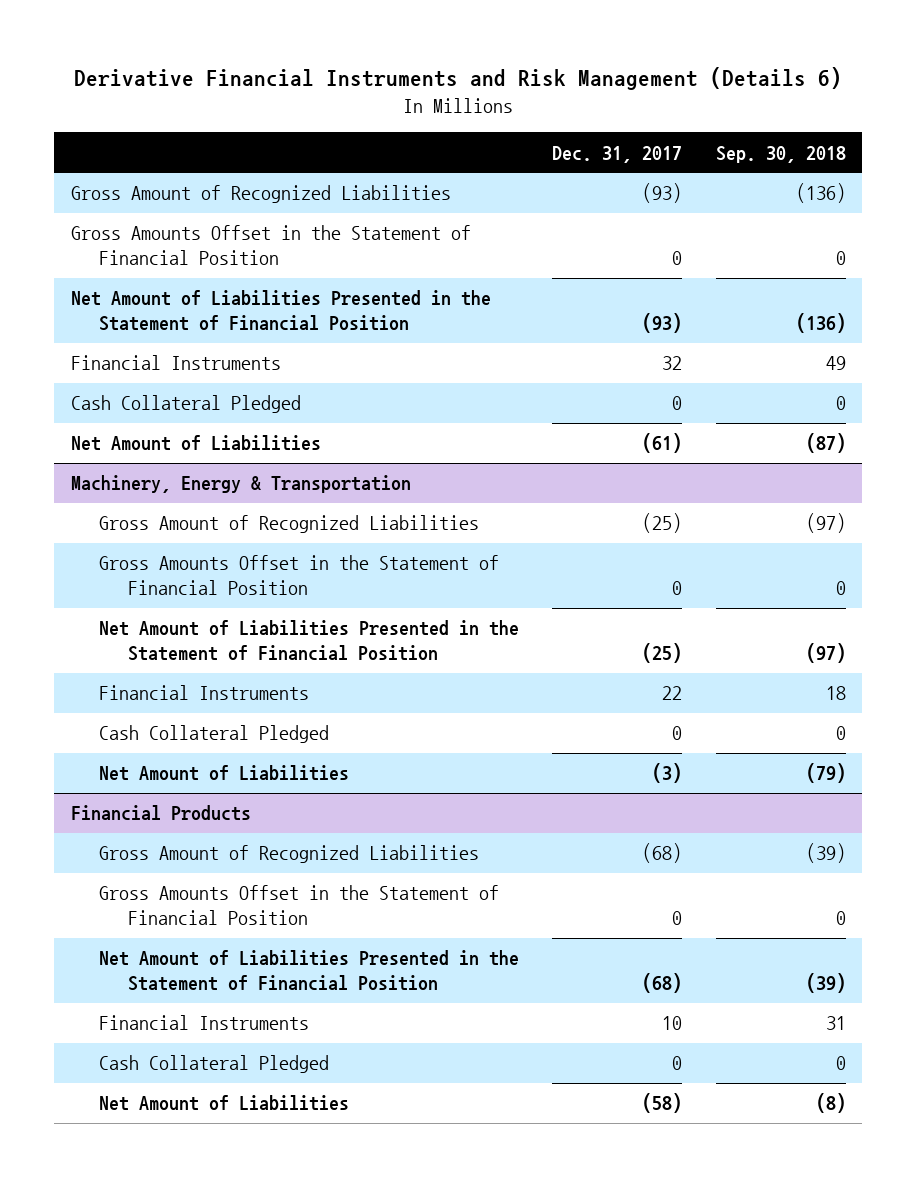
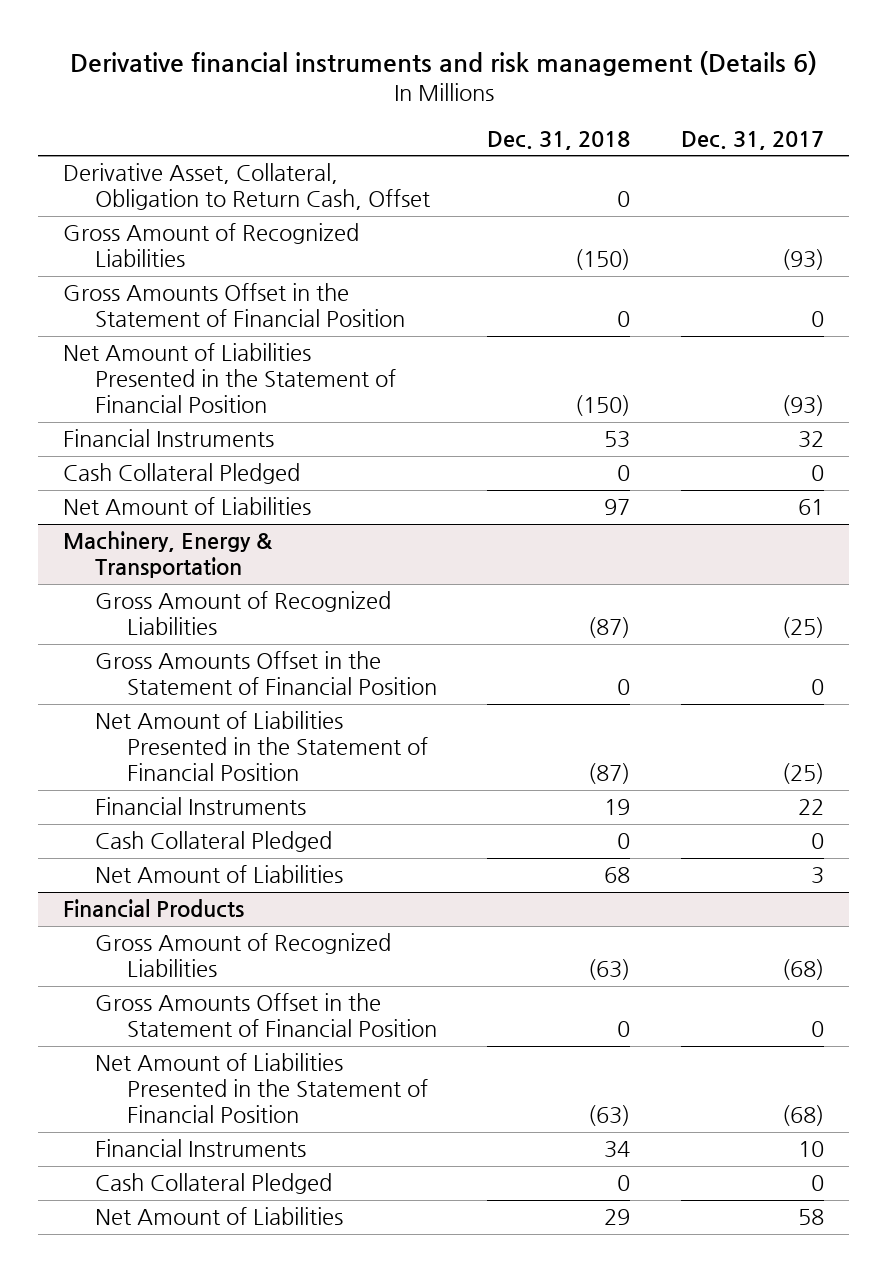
- Derivative Financial Instruments and Risk Management (Details 6)
+ Derivative financial instruments and risk management (Details 6)
- | Dec. 31, 2017 | Sep. 30, 2018
+ | Dec. 31, 2018 | Dec. 31, 2017
+ Derivative Asset, Collateral, Obligation to Return Cash, Offset | 0 |
- Net Amount of Liabilities | (61) | (87)
+ Net Amount of Liabilities | 97 | 61
@ Machinery, Energy & Transportation
- Net Amount of Liabilities | (3) | (79)
+ Net Amount of Liabilities | 68 | 3
@ Financial Products
- Net Amount of Liabilities | (58) | (8)
+ Net Amount of Liabilities | 29 | 58

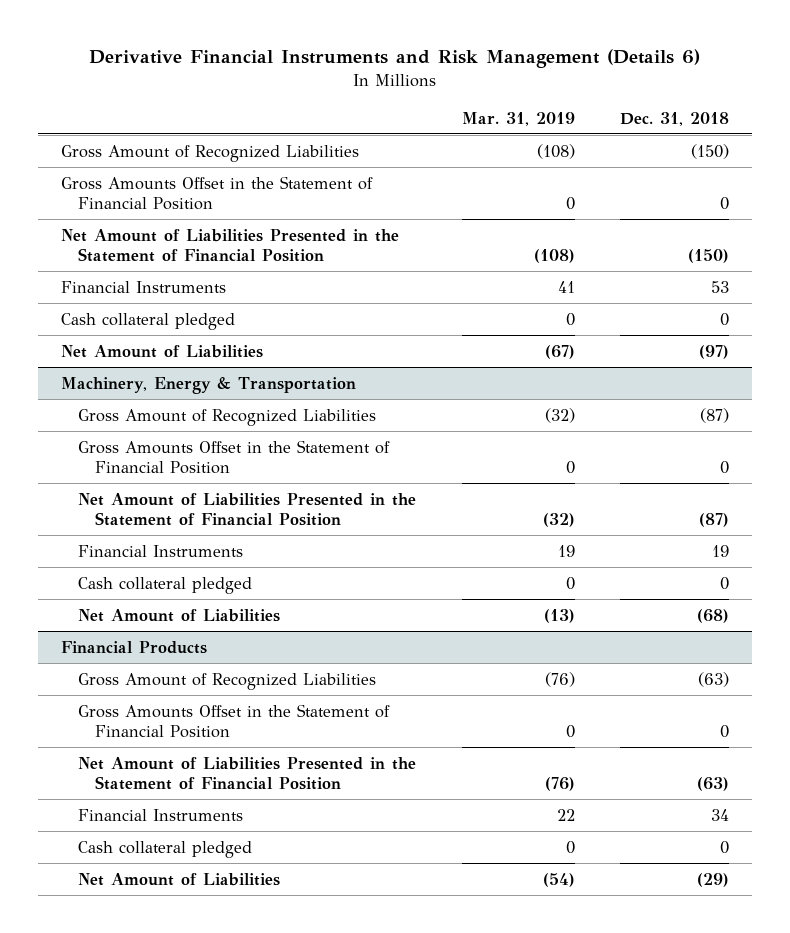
- Derivative financial instruments and risk management (Details 6)
+ Derivative Financial Instruments and Risk Management (Details 6)
- | Dec. 31, 2018 | Dec. 31, 2017
+ | Mar. 31, 2019 | Dec. 31, 2018
- Derivative Asset, Collateral, Obligation to Return Cash, Offset | 0 |
- Cash Collateral Pledged | 0 | 0
- Net Amount of Liabilities | 97 | 61
+ Cash collateral pledged | 0 | 0
+ Net Amount of Liabilities | (67) | (97)
@ Machinery, Energy & Transportation
- Cash Collateral Pledged | 0 | 0
- Net Amount of Liabilities | 68 | 3
+ Cash collateral pledged | 0 | 0
+ Net Amount of Liabilities | (13) | (68)
@ Financial Products
- Cash Collateral Pledged | 0 | 0
- Net Amount of Liabilities | 29 | 58
+ Cash collateral pledged | 0 | 0
+ Net Amount of Liabilities | (54) | (29)

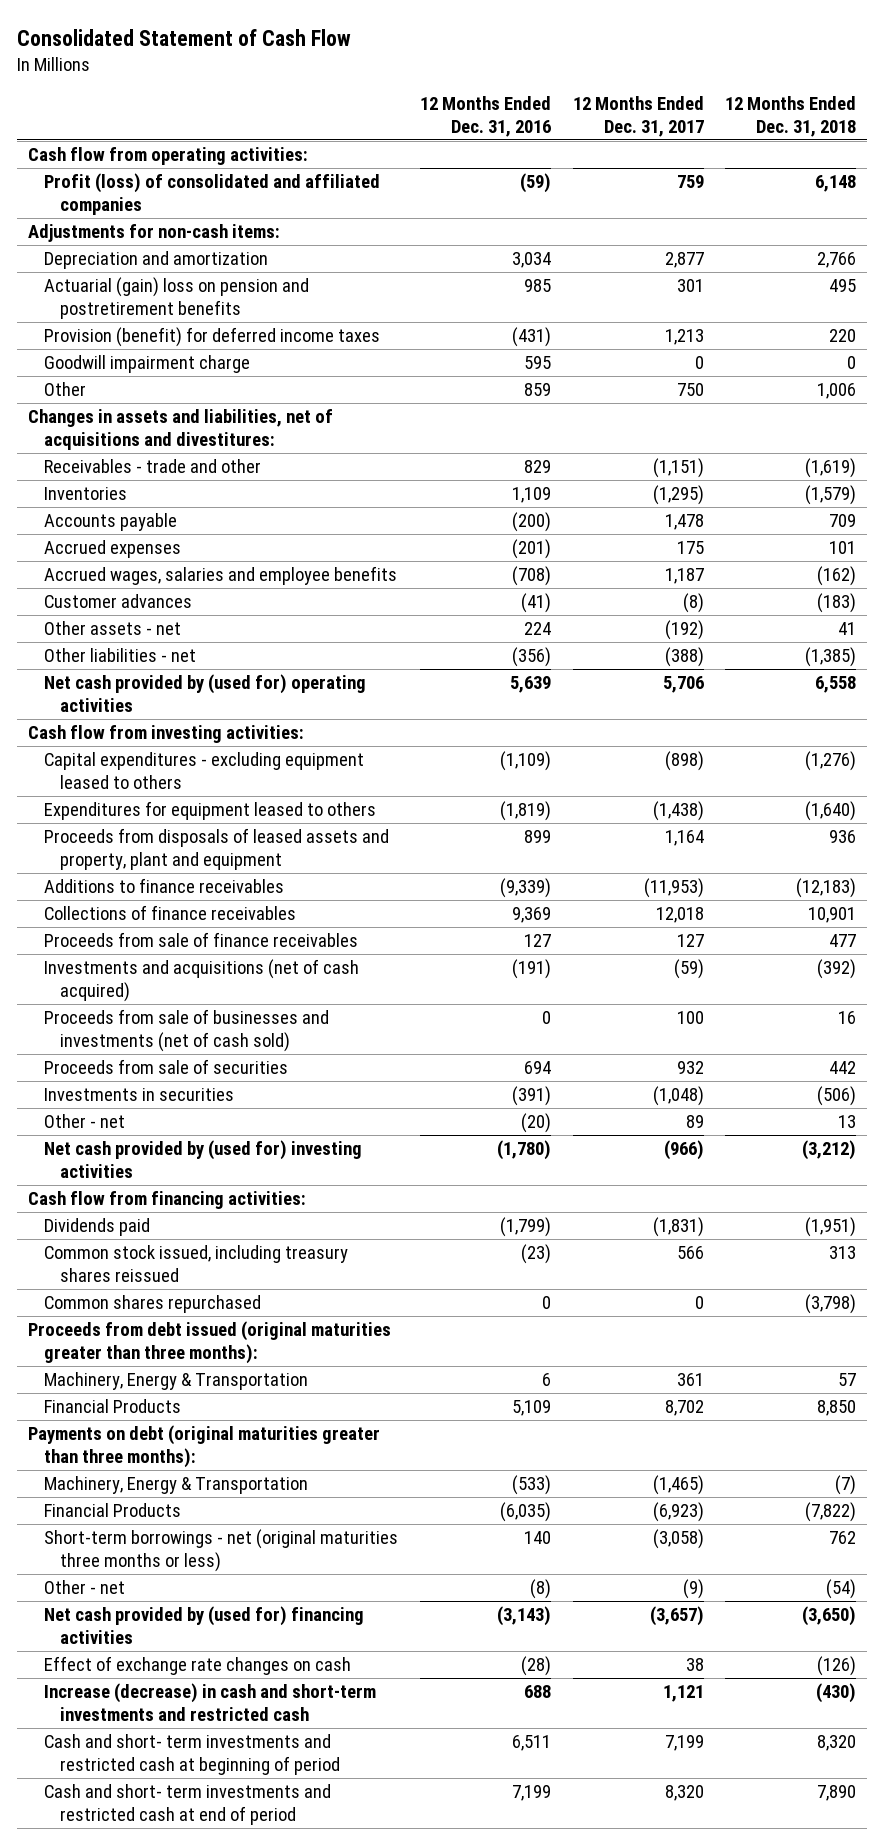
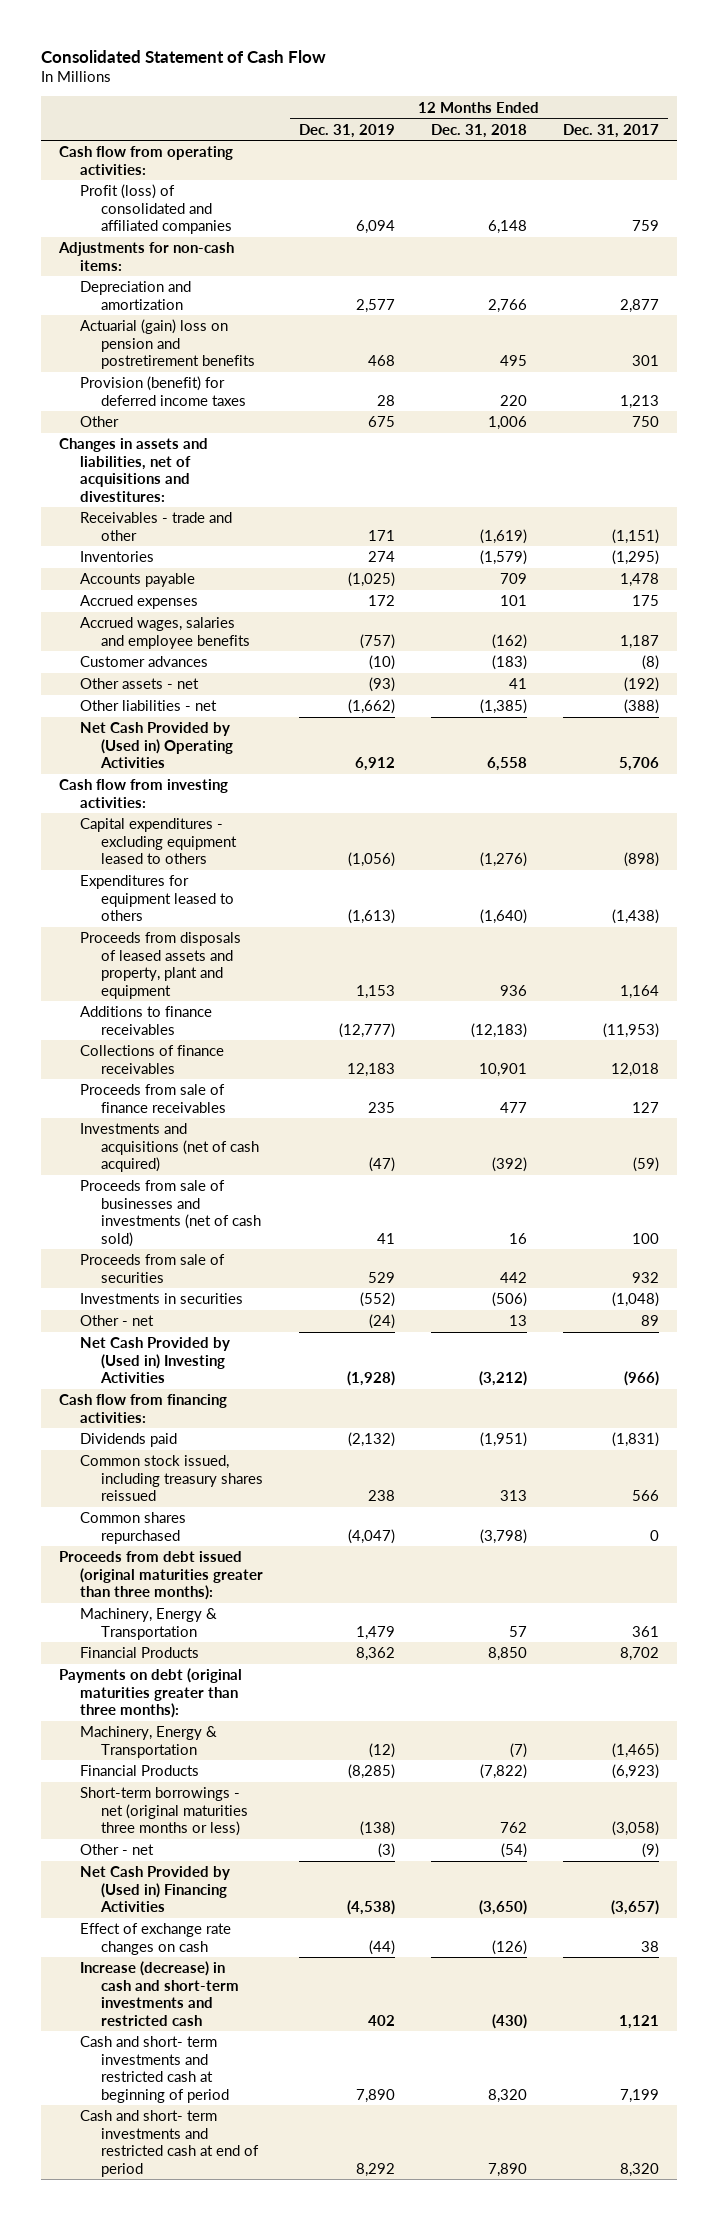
- | 12 Months Ended Dec. 31, 2016 | 12 Months Ended Dec. 31, 2017 | 12 Months Ended Dec. 31, 2018
+ | 12 Months Ended Dec. 31, 2019 | 12 Months Ended Dec. 31, 2018 | 12 Months Ended Dec. 31, 2017
- Goodwill impairment charge | 595 | 0 | 0
- Net cash provided by (used for) operating activities | 5,639 | 5,706 | 6,558
+ Net Cash Provided by (Used in) Operating Activities | 6,912 | 6,558 | 5,706
- Net cash provided by (used for) investing activities | (1,780) | (966) | (3,212)
+ Net Cash Provided by (Used in) Investing Activities | (1,928) | (3,212) | (966)
- Net cash provided by (used for) financing activities | (3,143) | (3,657) | (3,650)
+ Net Cash Provided by (Used in) Financing Activities | (4,538) | (3,650) | (3,657)

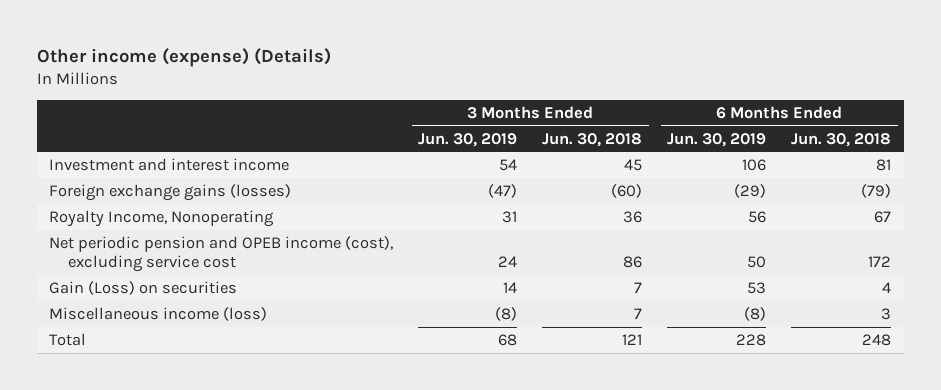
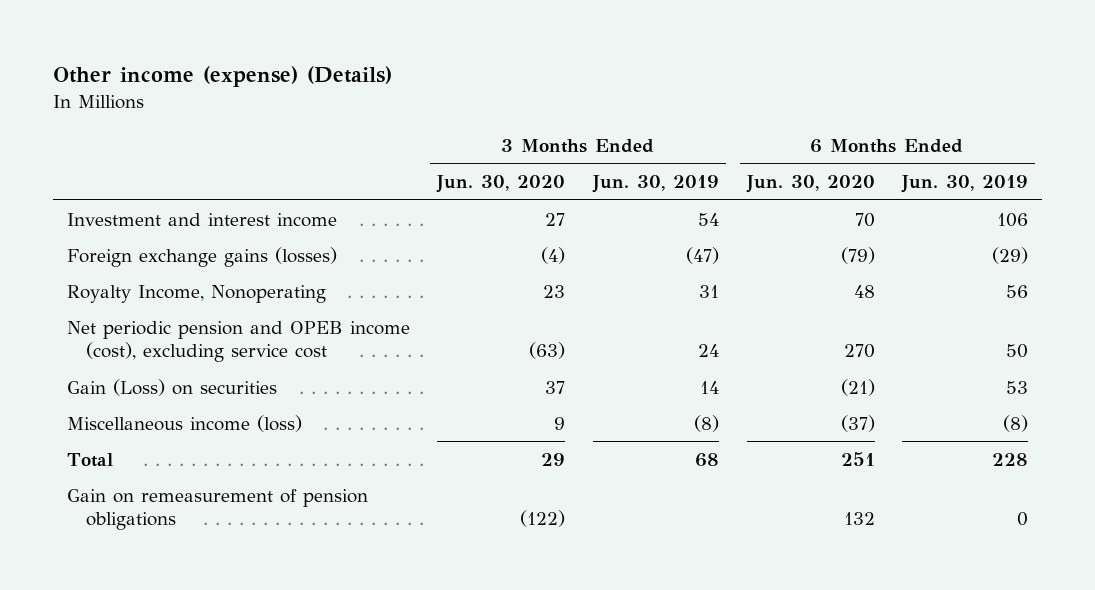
- | 3 Months Ended Jun. 30, 2019 | 3 Months Ended Jun. 30, 2018 | 6 Months Ended Jun. 30, 2019 | 6 Months Ended Jun. 30, 2018
+ | 3 Months Ended Jun. 30, 2020 | 3 Months Ended Jun. 30, 2019 | 6 Months Ended Jun. 30, 2020 | 6 Months Ended Jun. 30, 2019
+ Gain on remeasurement of pension obligations | (122) | | 132 | 0

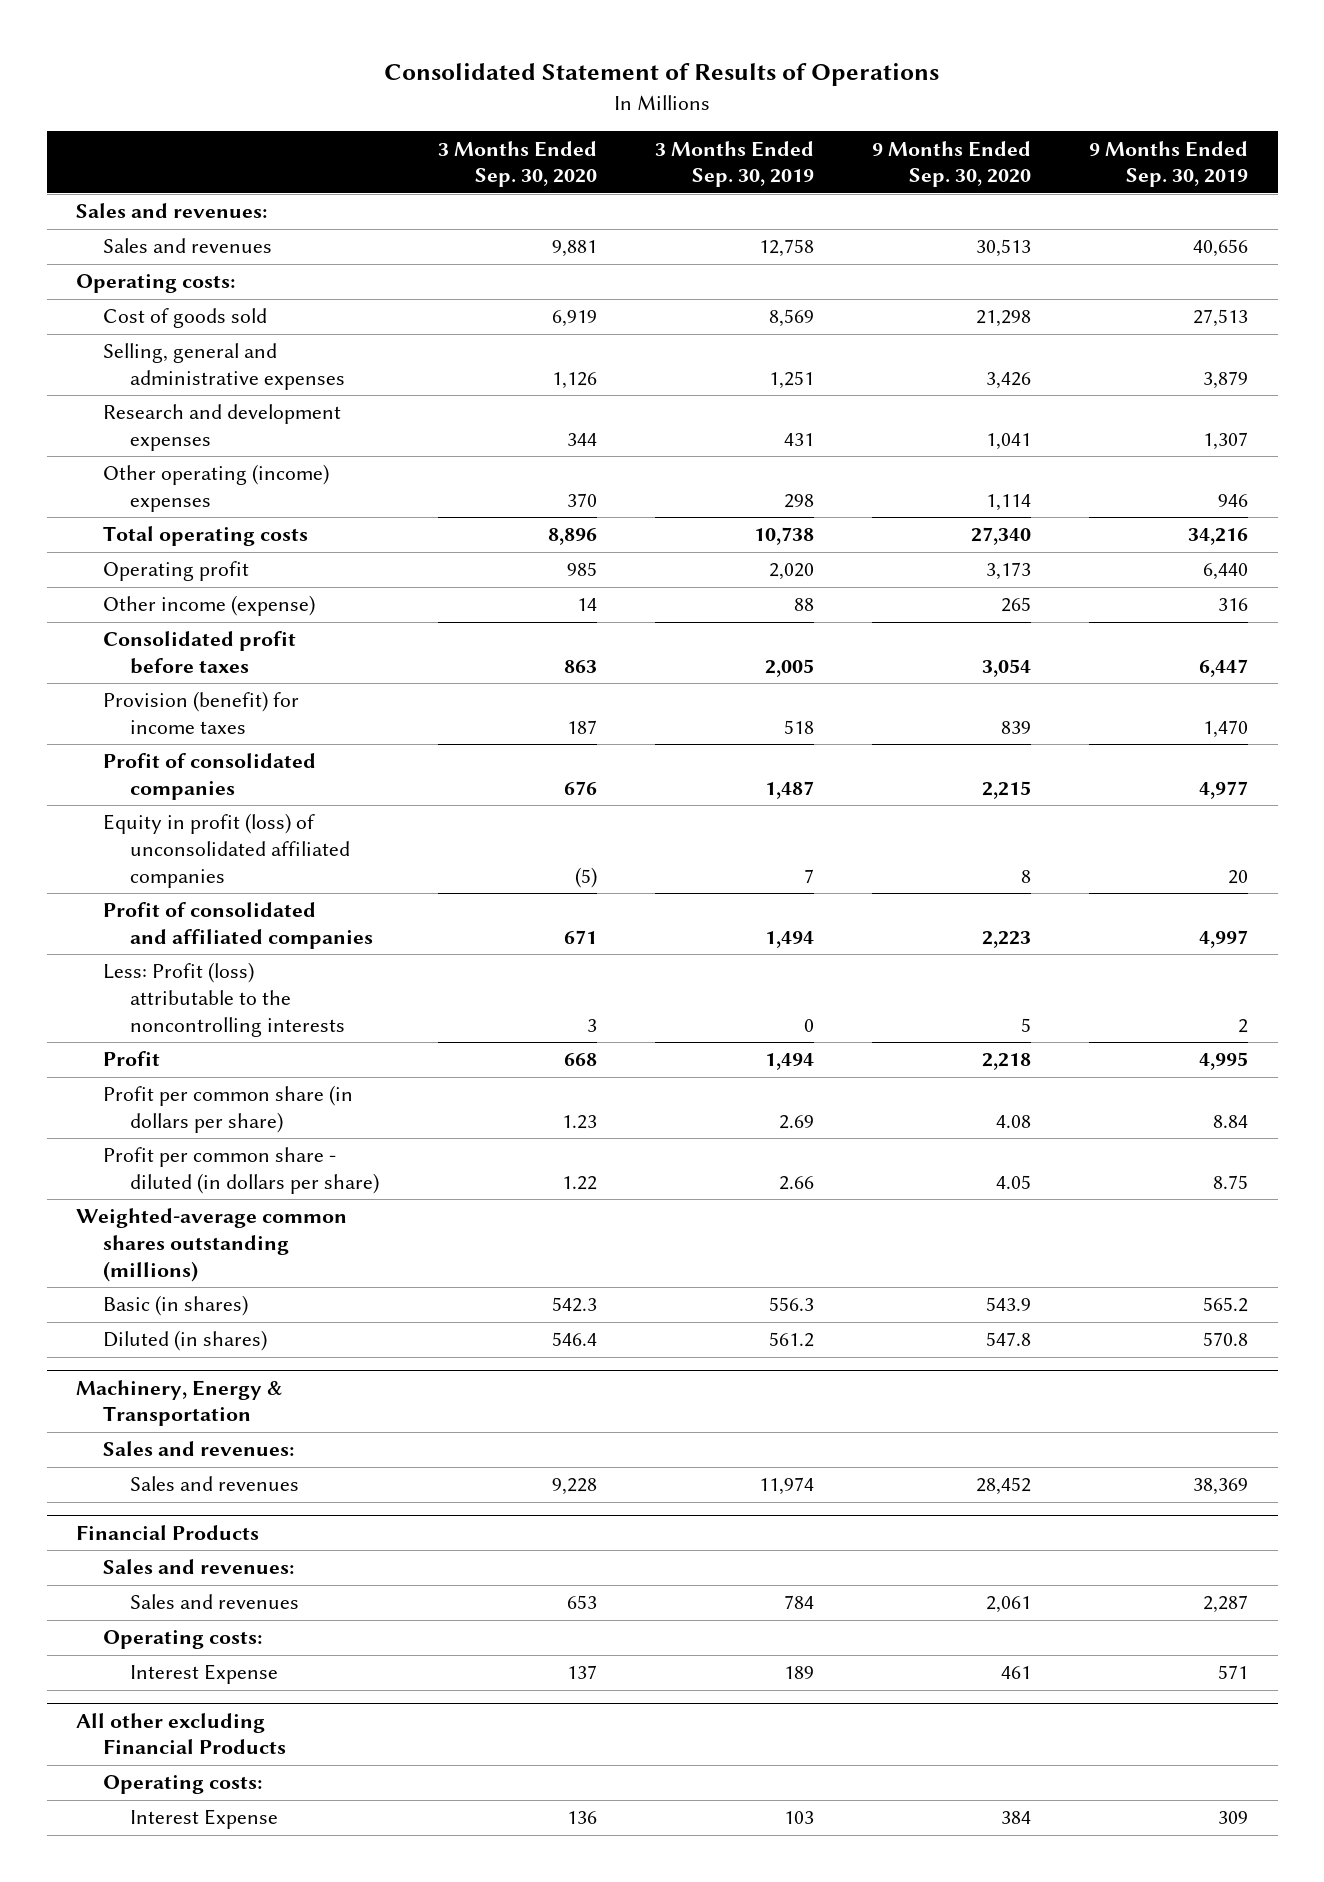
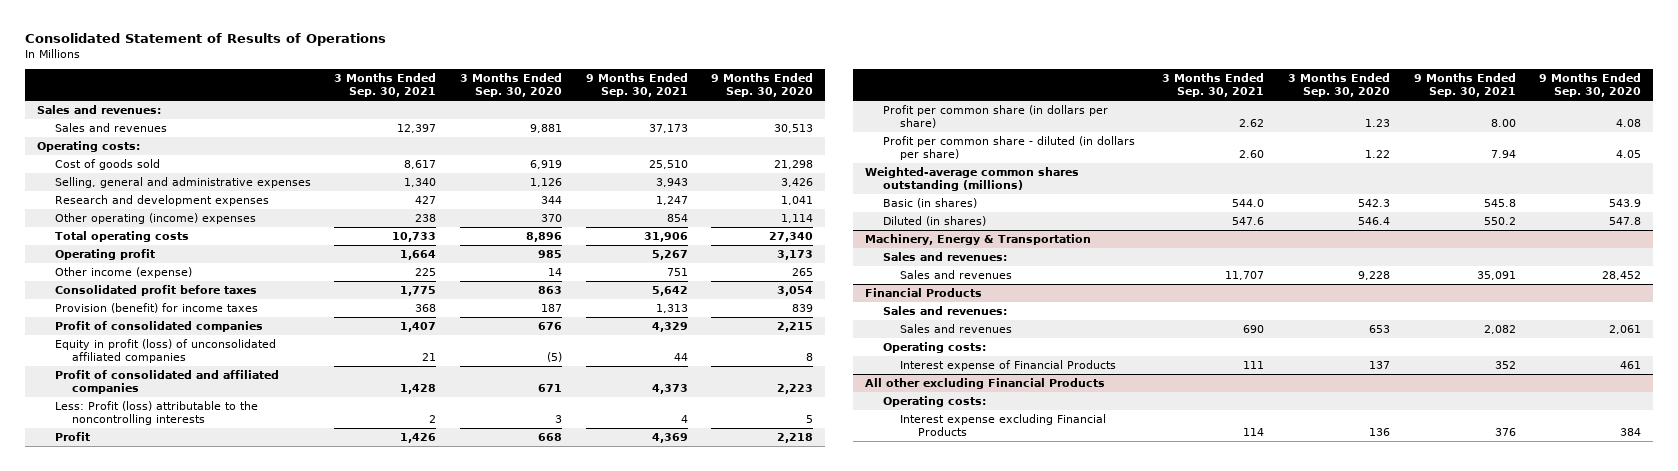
- | 3 Months Ended Sep. 30, 2020 | 3 Months Ended Sep. 30, 2019 | 9 Months Ended Sep. 30, 2020 | 9 Months Ended Sep. 30, 2019
+ | 3 Months Ended Sep. 30, 2021 | 3 Months Ended Sep. 30, 2020 | 9 Months Ended Sep. 30, 2021 | 9 Months Ended Sep. 30, 2020
@ Financial Products
- Interest Expense | 137 | 189 | 461 | 571
+ Interest expense of Financial Products | 111 | 137 | 352 | 461
@ All other excluding Financial Products
- Interest Expense | 136 | 103 | 384 | 309
+ Interest expense excluding Financial Products | 114 | 136 | 376 | 384

